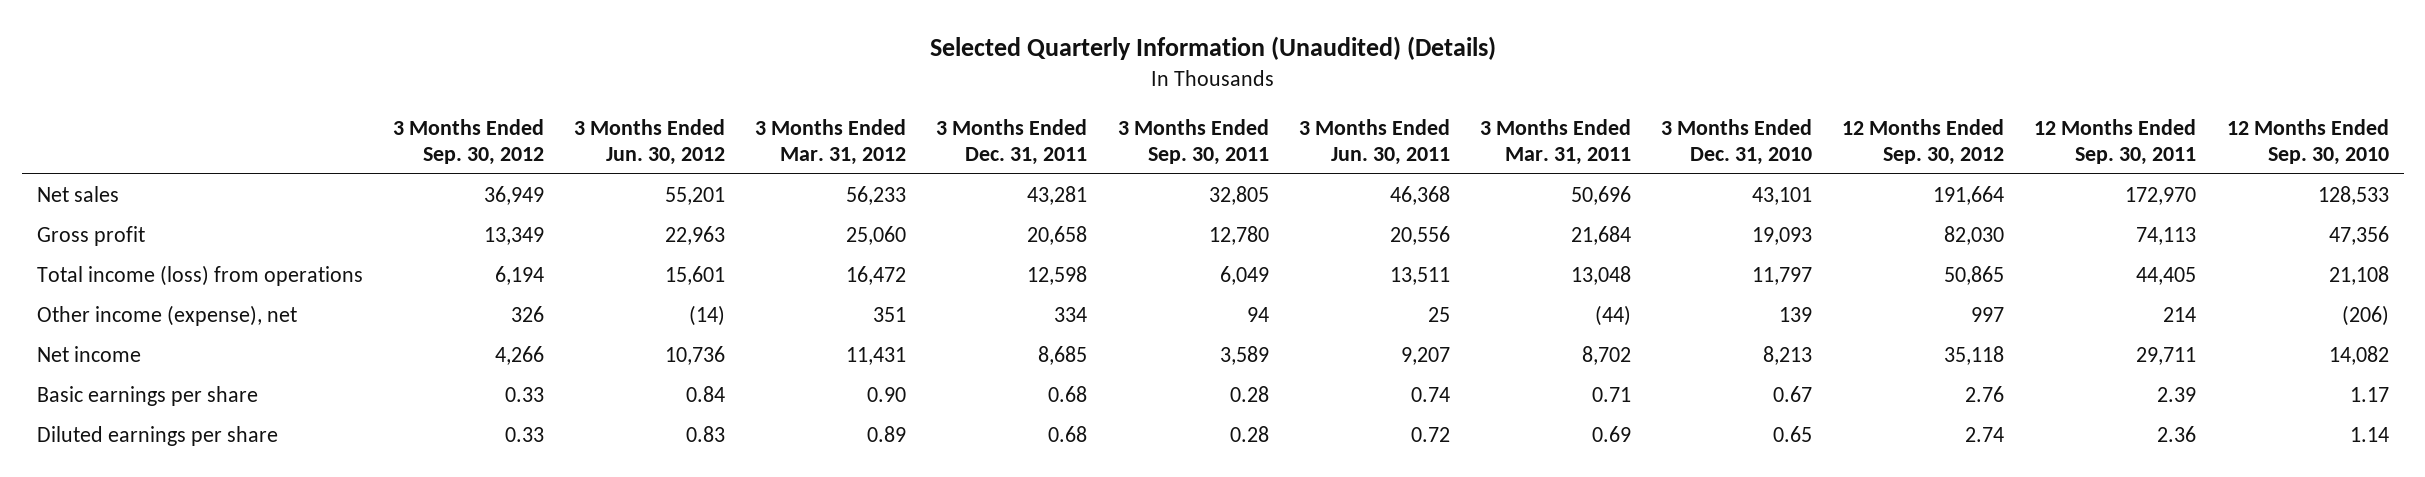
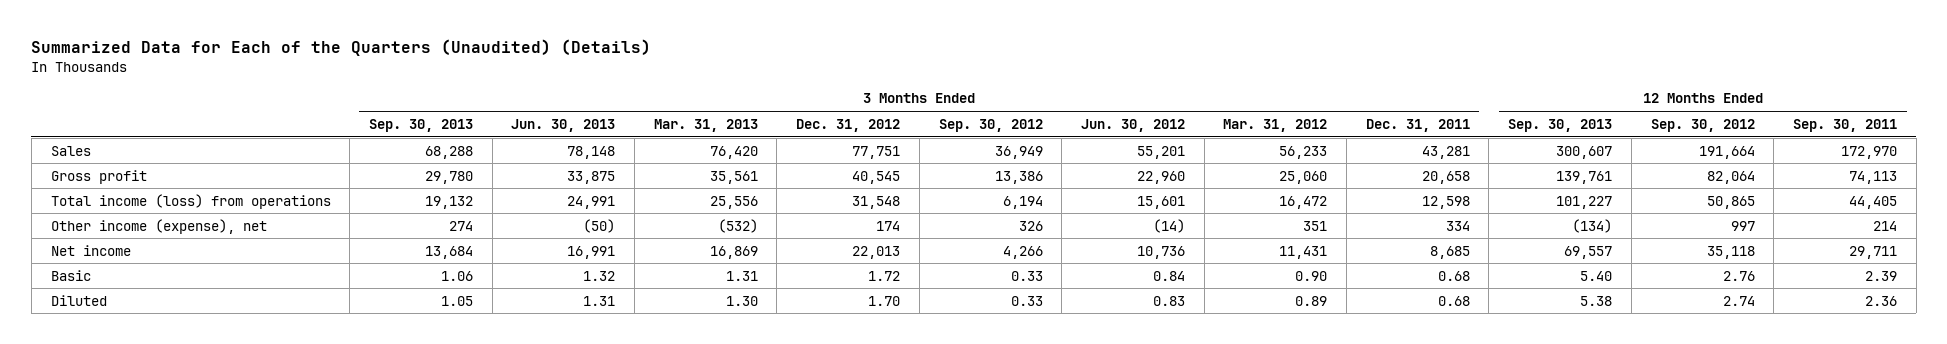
- Selected Quarterly Information (Unaudited) (Details)
+ Summarized Data for Each of the Quarters (Unaudited) (Details)
- | 3 Months Ended Sep. 30, 2012 | 3 Months Ended Jun. 30, 2012 | 3 Months Ended Mar. 31, 2012 | 3 Months Ended Dec. 31, 2011 | 3 Months Ended Sep. 30, 2011 | 3 Months Ended Jun. 30, 2011 | 3 Months Ended Mar. 31, 2011 | 3 Months Ended Dec. 31, 2010 | 12 Months Ended Sep. 30, 2012 | 12 Months Ended Sep. 30, 2011 | 12 Months Ended Sep. 30, 2010
+ | 3 Months Ended Sep. 30, 2013 | 3 Months Ended Jun. 30, 2013 | 3 Months Ended Mar. 31, 2013 | 3 Months Ended Dec. 31, 2012 | 3 Months Ended Sep. 30, 2012 | 3 Months Ended Jun. 30, 2012 | 3 Months Ended Mar. 31, 2012 | 3 Months Ended Dec. 31, 2011 | 12 Months Ended Sep. 30, 2013 | 12 Months Ended Sep. 30, 2012 | 12 Months Ended Sep. 30, 2011
- Net sales | 36,949 | 55,201 | 56,233 | 43,281 | 32,805 | 46,368 | 50,696 | 43,101 | 191,664 | 172,970 | 128,533
- Gross profit | 13,349 | 22,963 | 25,060 | 20,658 | 12,780 | 20,556 | 21,684 | 19,093 | 82,030 | 74,113 | 47,356
+ Sales | 68,288 | 78,148 | 76,420 | 77,751 | 36,949 | 55,201 | 56,233 | 43,281 | 300,607 | 191,664 | 172,970
+ Gross profit | 29,780 | 33,875 | 35,561 | 40,545 | 13,386 | 22,960 | 25,060 | 20,658 | 139,761 | 82,064 | 74,113
- Basic earnings per share | 0.33 | 0.84 | 0.90 | 0.68 | 0.28 | 0.74 | 0.71 | 0.67 | 2.76 | 2.39 | 1.17
- Diluted earnings per share | 0.33 | 0.83 | 0.89 | 0.68 | 0.28 | 0.72 | 0.69 | 0.65 | 2.74 | 2.36 | 1.14
+ Basic | 1.06 | 1.32 | 1.31 | 1.72 | 0.33 | 0.84 | 0.90 | 0.68 | 5.40 | 2.76 | 2.39
+ Diluted | 1.05 | 1.31 | 1.30 | 1.70 | 0.33 | 0.83 | 0.89 | 0.68 | 5.38 | 2.74 | 2.36

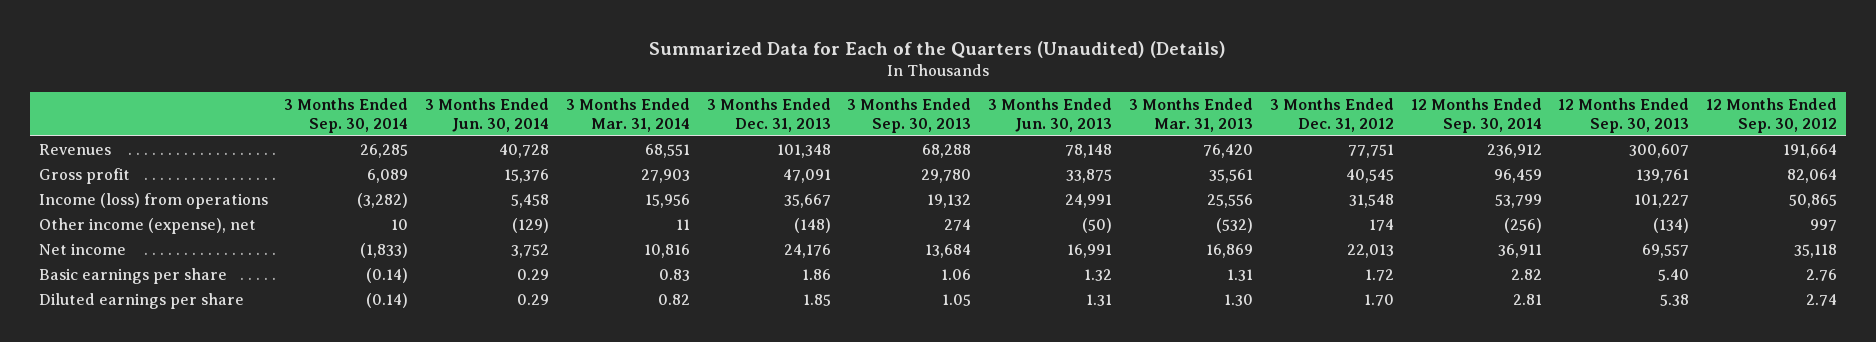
- | 3 Months Ended Sep. 30, 2013 | 3 Months Ended Jun. 30, 2013 | 3 Months Ended Mar. 31, 2013 | 3 Months Ended Dec. 31, 2012 | 3 Months Ended Sep. 30, 2012 | 3 Months Ended Jun. 30, 2012 | 3 Months Ended Mar. 31, 2012 | 3 Months Ended Dec. 31, 2011 | 12 Months Ended Sep. 30, 2013 | 12 Months Ended Sep. 30, 2012 | 12 Months Ended Sep. 30, 2011
+ | 3 Months Ended Sep. 30, 2014 | 3 Months Ended Jun. 30, 2014 | 3 Months Ended Mar. 31, 2014 | 3 Months Ended Dec. 31, 2013 | 3 Months Ended Sep. 30, 2013 | 3 Months Ended Jun. 30, 2013 | 3 Months Ended Mar. 31, 2013 | 3 Months Ended Dec. 31, 2012 | 12 Months Ended Sep. 30, 2014 | 12 Months Ended Sep. 30, 2013 | 12 Months Ended Sep. 30, 2012
- Sales | 68,288 | 78,148 | 76,420 | 77,751 | 36,949 | 55,201 | 56,233 | 43,281 | 300,607 | 191,664 | 172,970
+ Revenues | 26,285 | 40,728 | 68,551 | 101,348 | 68,288 | 78,148 | 76,420 | 77,751 | 236,912 | 300,607 | 191,664
- Total income (loss) from operations | 19,132 | 24,991 | 25,556 | 31,548 | 6,194 | 15,601 | 16,472 | 12,598 | 101,227 | 50,865 | 44,405
+ Income (loss) from operations | (3,282) | 5,458 | 15,956 | 35,667 | 19,132 | 24,991 | 25,556 | 31,548 | 53,799 | 101,227 | 50,865
- Basic | 1.06 | 1.32 | 1.31 | 1.72 | 0.33 | 0.84 | 0.90 | 0.68 | 5.40 | 2.76 | 2.39
- Diluted | 1.05 | 1.31 | 1.30 | 1.70 | 0.33 | 0.83 | 0.89 | 0.68 | 5.38 | 2.74 | 2.36
+ Basic earnings per share | (0.14) | 0.29 | 0.83 | 1.86 | 1.06 | 1.32 | 1.31 | 1.72 | 2.82 | 5.40 | 2.76
+ Diluted earnings per share | (0.14) | 0.29 | 0.82 | 1.85 | 1.05 | 1.31 | 1.30 | 1.70 | 2.81 | 5.38 | 2.74

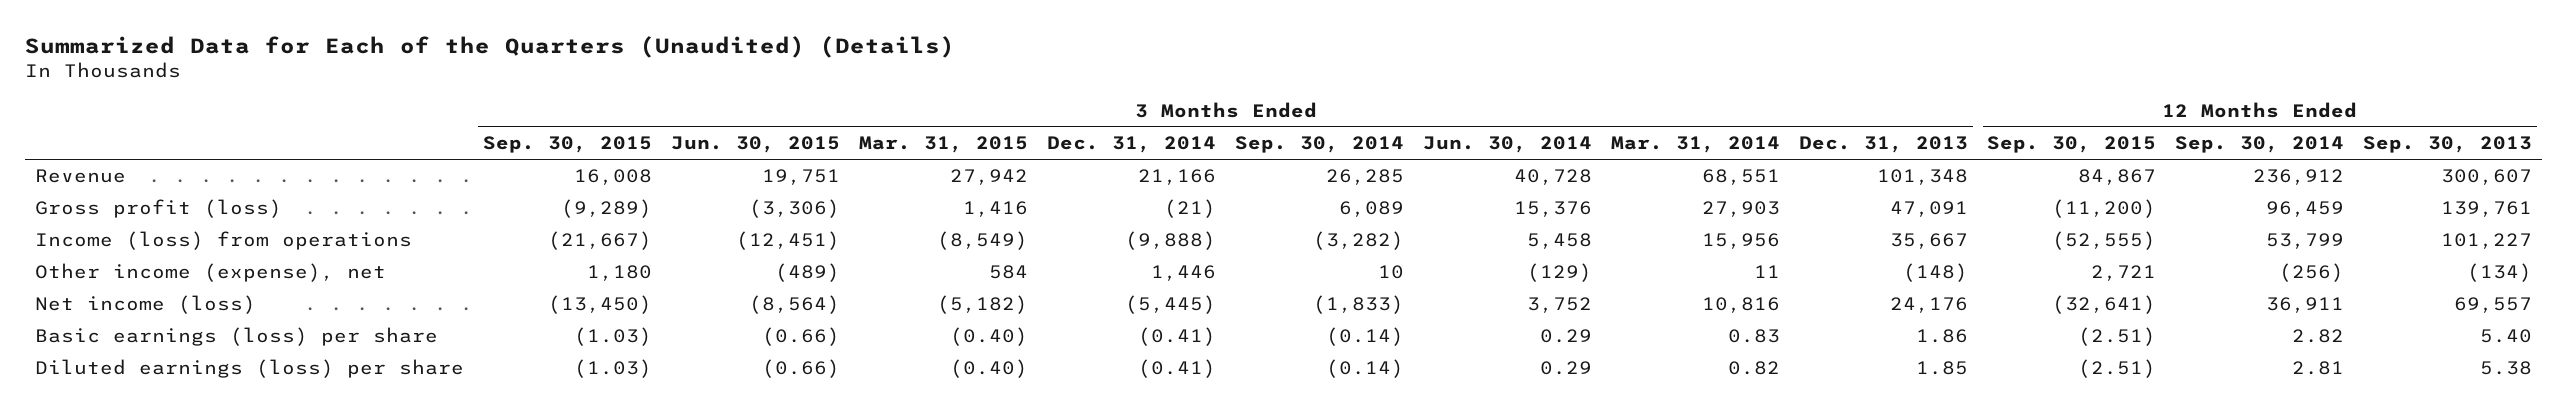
- | 3 Months Ended Sep. 30, 2014 | 3 Months Ended Jun. 30, 2014 | 3 Months Ended Mar. 31, 2014 | 3 Months Ended Dec. 31, 2013 | 3 Months Ended Sep. 30, 2013 | 3 Months Ended Jun. 30, 2013 | 3 Months Ended Mar. 31, 2013 | 3 Months Ended Dec. 31, 2012 | 12 Months Ended Sep. 30, 2014 | 12 Months Ended Sep. 30, 2013 | 12 Months Ended Sep. 30, 2012
+ | 3 Months Ended Sep. 30, 2015 | 3 Months Ended Jun. 30, 2015 | 3 Months Ended Mar. 31, 2015 | 3 Months Ended Dec. 31, 2014 | 3 Months Ended Sep. 30, 2014 | 3 Months Ended Jun. 30, 2014 | 3 Months Ended Mar. 31, 2014 | 3 Months Ended Dec. 31, 2013 | 12 Months Ended Sep. 30, 2015 | 12 Months Ended Sep. 30, 2014 | 12 Months Ended Sep. 30, 2013
- Revenues | 26,285 | 40,728 | 68,551 | 101,348 | 68,288 | 78,148 | 76,420 | 77,751 | 236,912 | 300,607 | 191,664
- Gross profit | 6,089 | 15,376 | 27,903 | 47,091 | 29,780 | 33,875 | 35,561 | 40,545 | 96,459 | 139,761 | 82,064
+ Revenue | 16,008 | 19,751 | 27,942 | 21,166 | 26,285 | 40,728 | 68,551 | 101,348 | 84,867 | 236,912 | 300,607
+ Gross profit (loss) | (9,289) | (3,306) | 1,416 | (21) | 6,089 | 15,376 | 27,903 | 47,091 | (11,200) | 96,459 | 139,761
- Net income | (1,833) | 3,752 | 10,816 | 24,176 | 13,684 | 16,991 | 16,869 | 22,013 | 36,911 | 69,557 | 35,118
- Basic earnings per share | (0.14) | 0.29 | 0.83 | 1.86 | 1.06 | 1.32 | 1.31 | 1.72 | 2.82 | 5.40 | 2.76
- Diluted earnings per share | (0.14) | 0.29 | 0.82 | 1.85 | 1.05 | 1.31 | 1.30 | 1.70 | 2.81 | 5.38 | 2.74
+ Net income (loss) | (13,450) | (8,564) | (5,182) | (5,445) | (1,833) | 3,752 | 10,816 | 24,176 | (32,641) | 36,911 | 69,557
+ Basic earnings (loss) per share | (1.03) | (0.66) | (0.40) | (0.41) | (0.14) | 0.29 | 0.83 | 1.86 | (2.51) | 2.82 | 5.40
+ Diluted earnings (loss) per share | (1.03) | (0.66) | (0.40) | (0.41) | (0.14) | 0.29 | 0.82 | 1.85 | (2.51) | 2.81 | 5.38

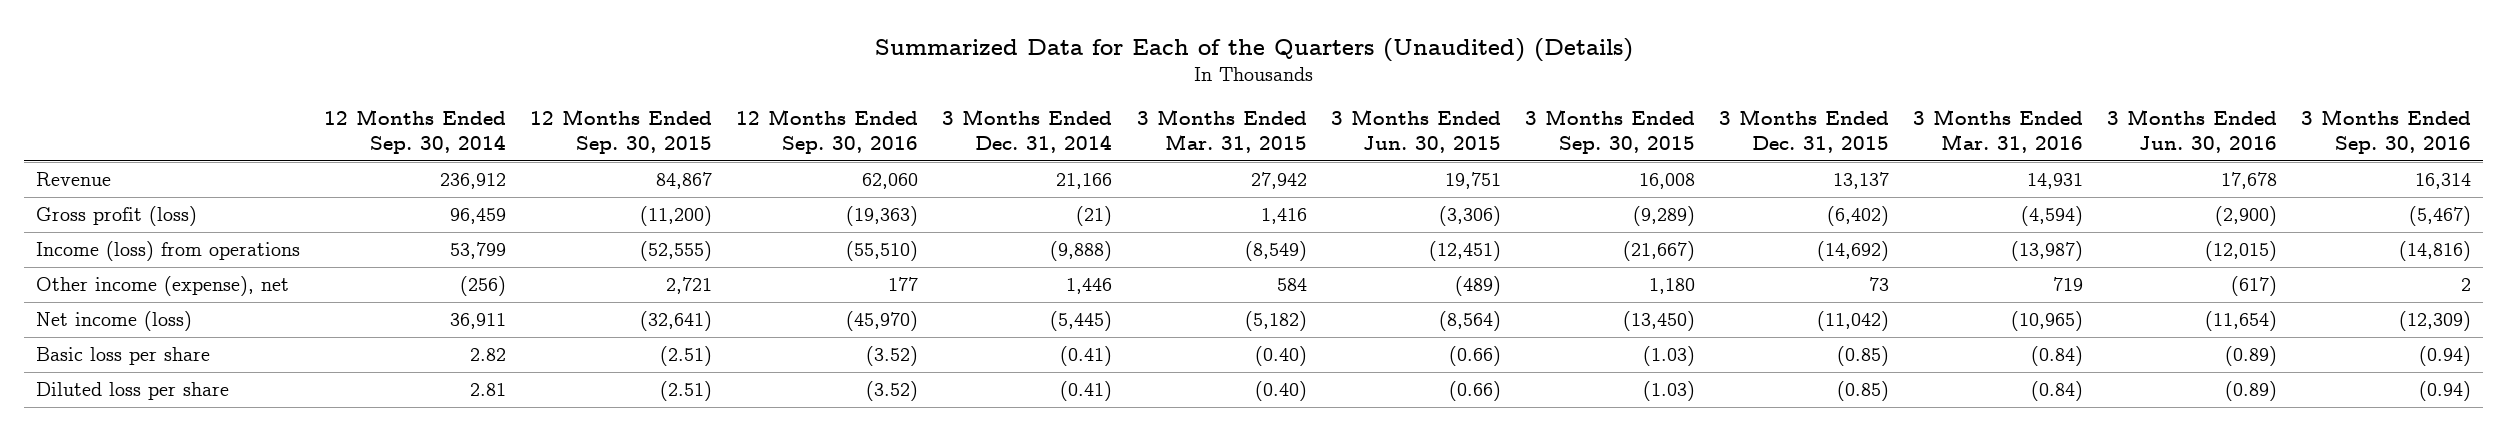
- | 3 Months Ended Sep. 30, 2015 | 3 Months Ended Jun. 30, 2015 | 3 Months Ended Mar. 31, 2015 | 3 Months Ended Dec. 31, 2014 | 3 Months Ended Sep. 30, 2014 | 3 Months Ended Jun. 30, 2014 | 3 Months Ended Mar. 31, 2014 | 3 Months Ended Dec. 31, 2013 | 12 Months Ended Sep. 30, 2015 | 12 Months Ended Sep. 30, 2014 | 12 Months Ended Sep. 30, 2013
+ | 12 Months Ended Sep. 30, 2014 | 12 Months Ended Sep. 30, 2015 | 12 Months Ended Sep. 30, 2016 | 3 Months Ended Dec. 31, 2014 | 3 Months Ended Mar. 31, 2015 | 3 Months Ended Jun. 30, 2015 | 3 Months Ended Sep. 30, 2015 | 3 Months Ended Dec. 31, 2015 | 3 Months Ended Mar. 31, 2016 | 3 Months Ended Jun. 30, 2016 | 3 Months Ended Sep. 30, 2016
- Basic earnings (loss) per share | (1.03) | (0.66) | (0.40) | (0.41) | (0.14) | 0.29 | 0.83 | 1.86 | (2.51) | 2.82 | 5.40
- Diluted earnings (loss) per share | (1.03) | (0.66) | (0.40) | (0.41) | (0.14) | 0.29 | 0.82 | 1.85 | (2.51) | 2.81 | 5.38
+ Basic loss per share | 2.82 | (2.51) | (3.52) | (0.41) | (0.40) | (0.66) | (1.03) | (0.85) | (0.84) | (0.89) | (0.94)
+ Diluted loss per share | 2.81 | (2.51) | (3.52) | (0.41) | (0.40) | (0.66) | (1.03) | (0.85) | (0.84) | (0.89) | (0.94)

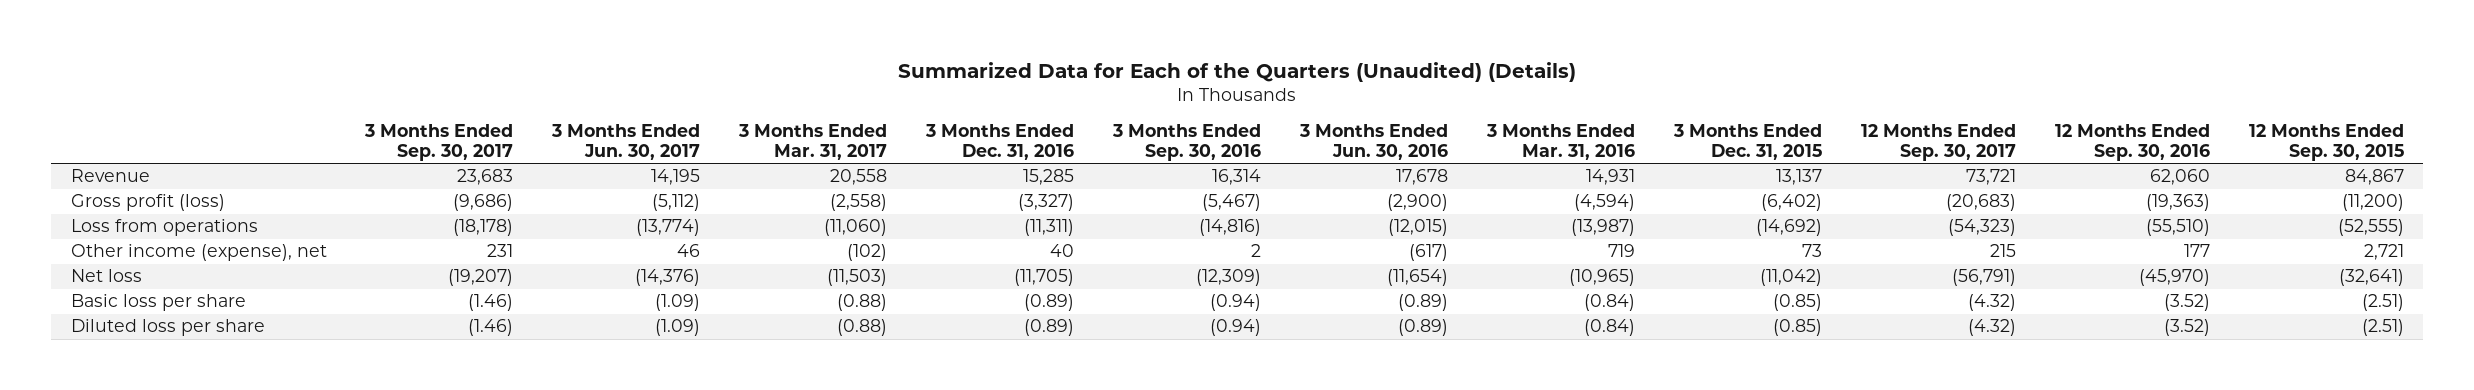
- | 12 Months Ended Sep. 30, 2014 | 12 Months Ended Sep. 30, 2015 | 12 Months Ended Sep. 30, 2016 | 3 Months Ended Dec. 31, 2014 | 3 Months Ended Mar. 31, 2015 | 3 Months Ended Jun. 30, 2015 | 3 Months Ended Sep. 30, 2015 | 3 Months Ended Dec. 31, 2015 | 3 Months Ended Mar. 31, 2016 | 3 Months Ended Jun. 30, 2016 | 3 Months Ended Sep. 30, 2016
+ | 3 Months Ended Sep. 30, 2017 | 3 Months Ended Jun. 30, 2017 | 3 Months Ended Mar. 31, 2017 | 3 Months Ended Dec. 31, 2016 | 3 Months Ended Sep. 30, 2016 | 3 Months Ended Jun. 30, 2016 | 3 Months Ended Mar. 31, 2016 | 3 Months Ended Dec. 31, 2015 | 12 Months Ended Sep. 30, 2017 | 12 Months Ended Sep. 30, 2016 | 12 Months Ended Sep. 30, 2015
- Income (loss) from operations | 53,799 | (52,555) | (55,510) | (9,888) | (8,549) | (12,451) | (21,667) | (14,692) | (13,987) | (12,015) | (14,816)
+ Loss from operations | (18,178) | (13,774) | (11,060) | (11,311) | (14,816) | (12,015) | (13,987) | (14,692) | (54,323) | (55,510) | (52,555)
- Net income (loss) | 36,911 | (32,641) | (45,970) | (5,445) | (5,182) | (8,564) | (13,450) | (11,042) | (10,965) | (11,654) | (12,309)
+ Net loss | (19,207) | (14,376) | (11,503) | (11,705) | (12,309) | (11,654) | (10,965) | (11,042) | (56,791) | (45,970) | (32,641)

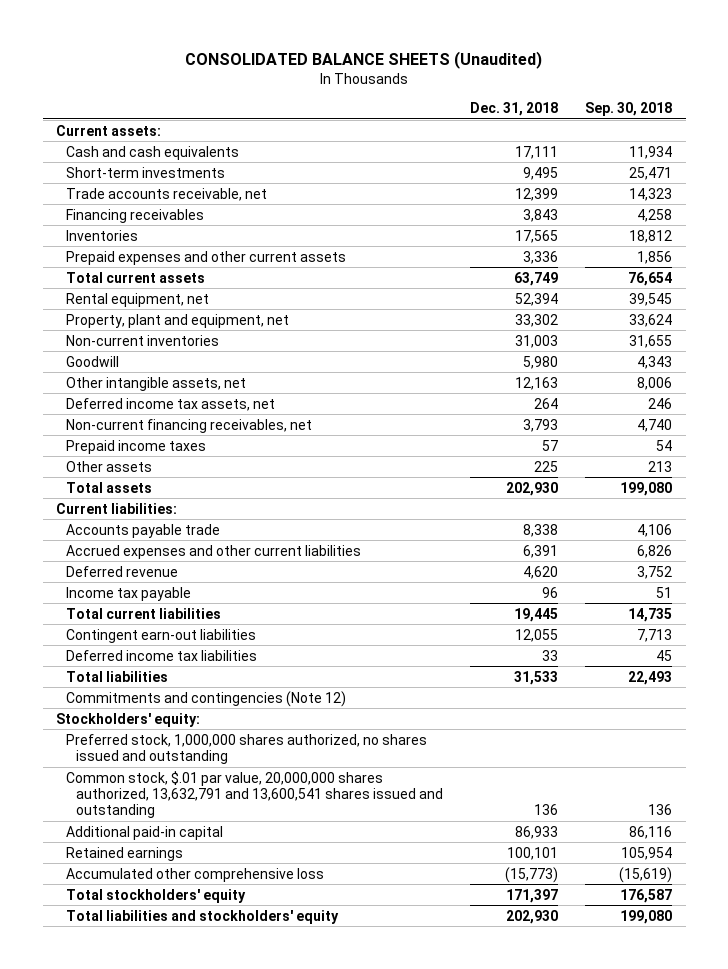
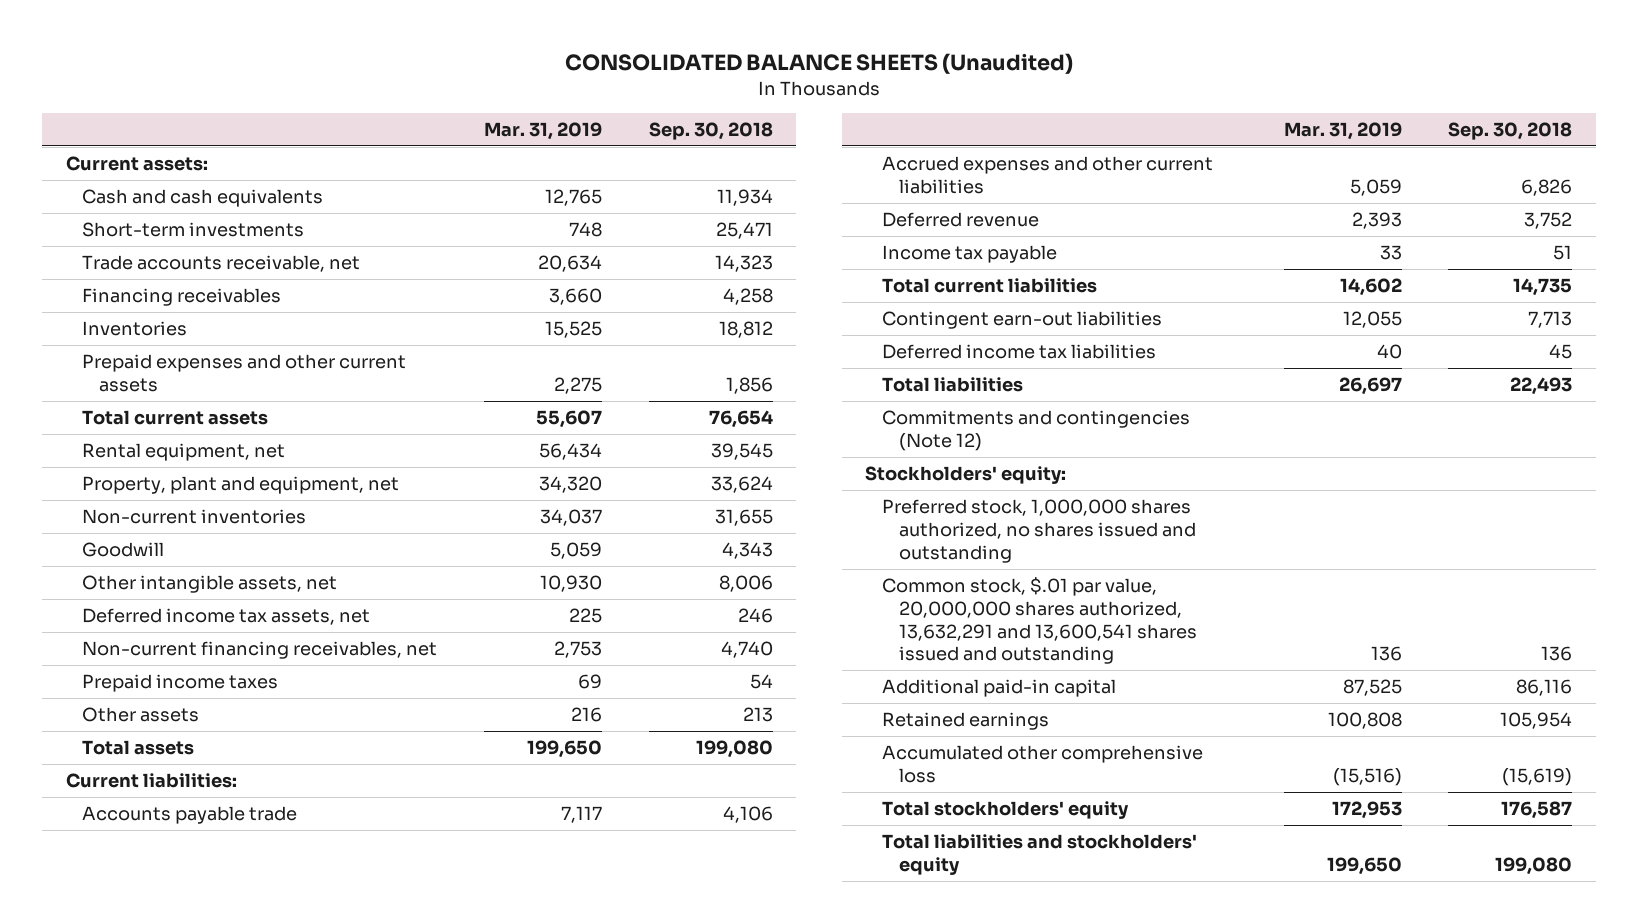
- | Dec. 31, 2018 | Sep. 30, 2018
+ | Mar. 31, 2019 | Sep. 30, 2018
- Common stock, $.01 par value, 20,000,000 shares authorized, 13,632,791 and 13,600,541 shares issued and outstanding | 136 | 136
+ Common stock, $.01 par value, 20,000,000 shares authorized, 13,632,291 and 13,600,541 shares issued and outstanding | 136 | 136

